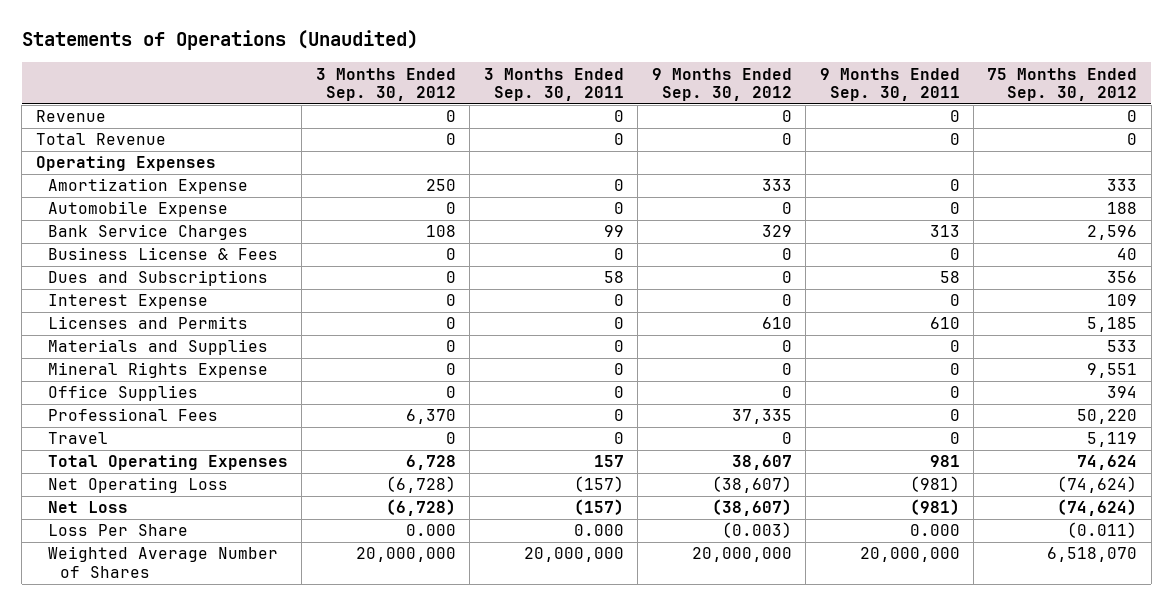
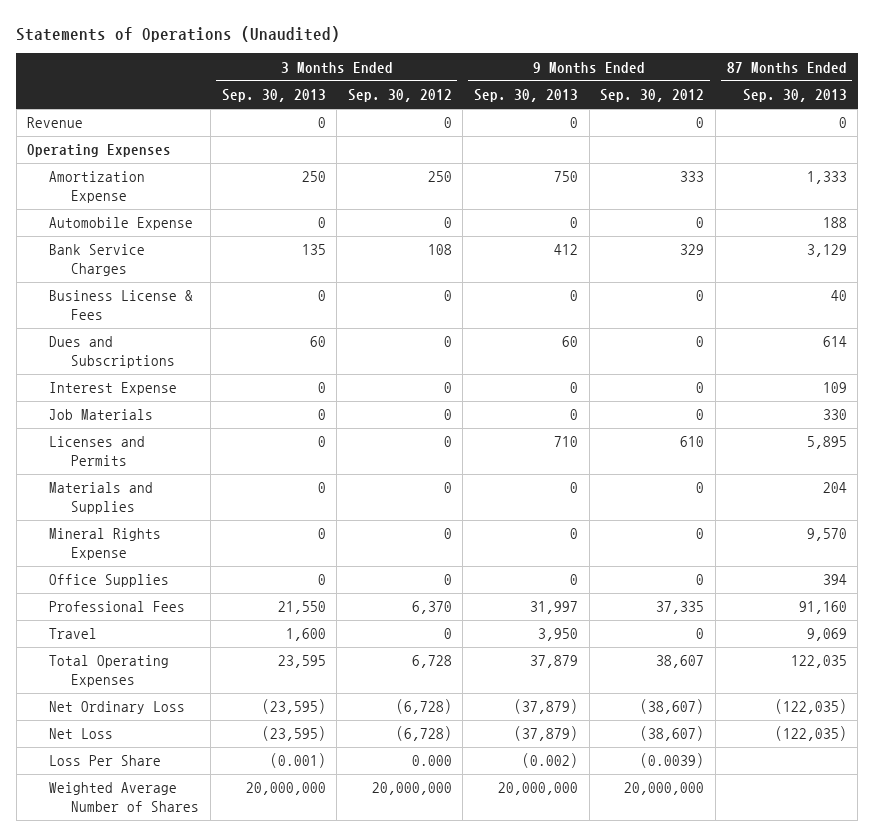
- | 3 Months Ended Sep. 30, 2012 | 3 Months Ended Sep. 30, 2011 | 9 Months Ended Sep. 30, 2012 | 9 Months Ended Sep. 30, 2011 | 75 Months Ended Sep. 30, 2012
+ | 3 Months Ended Sep. 30, 2013 | 3 Months Ended Sep. 30, 2012 | 9 Months Ended Sep. 30, 2013 | 9 Months Ended Sep. 30, 2012 | 87 Months Ended Sep. 30, 2013
- Total Revenue | 0 | 0 | 0 | 0 | 0
+ Job Materials | 0 | 0 | 0 | 0 | 330
- Net Operating Loss | (6,728) | (157) | (38,607) | (981) | (74,624)
+ Net Ordinary Loss | (23,595) | (6,728) | (37,879) | (38,607) | (122,035)
- Loss Per Share | 0.000 | 0.000 | (0.003) | 0.000 | (0.011)
+ Loss Per Share | (0.001) | 0.000 | (0.002) | (0.0039) |

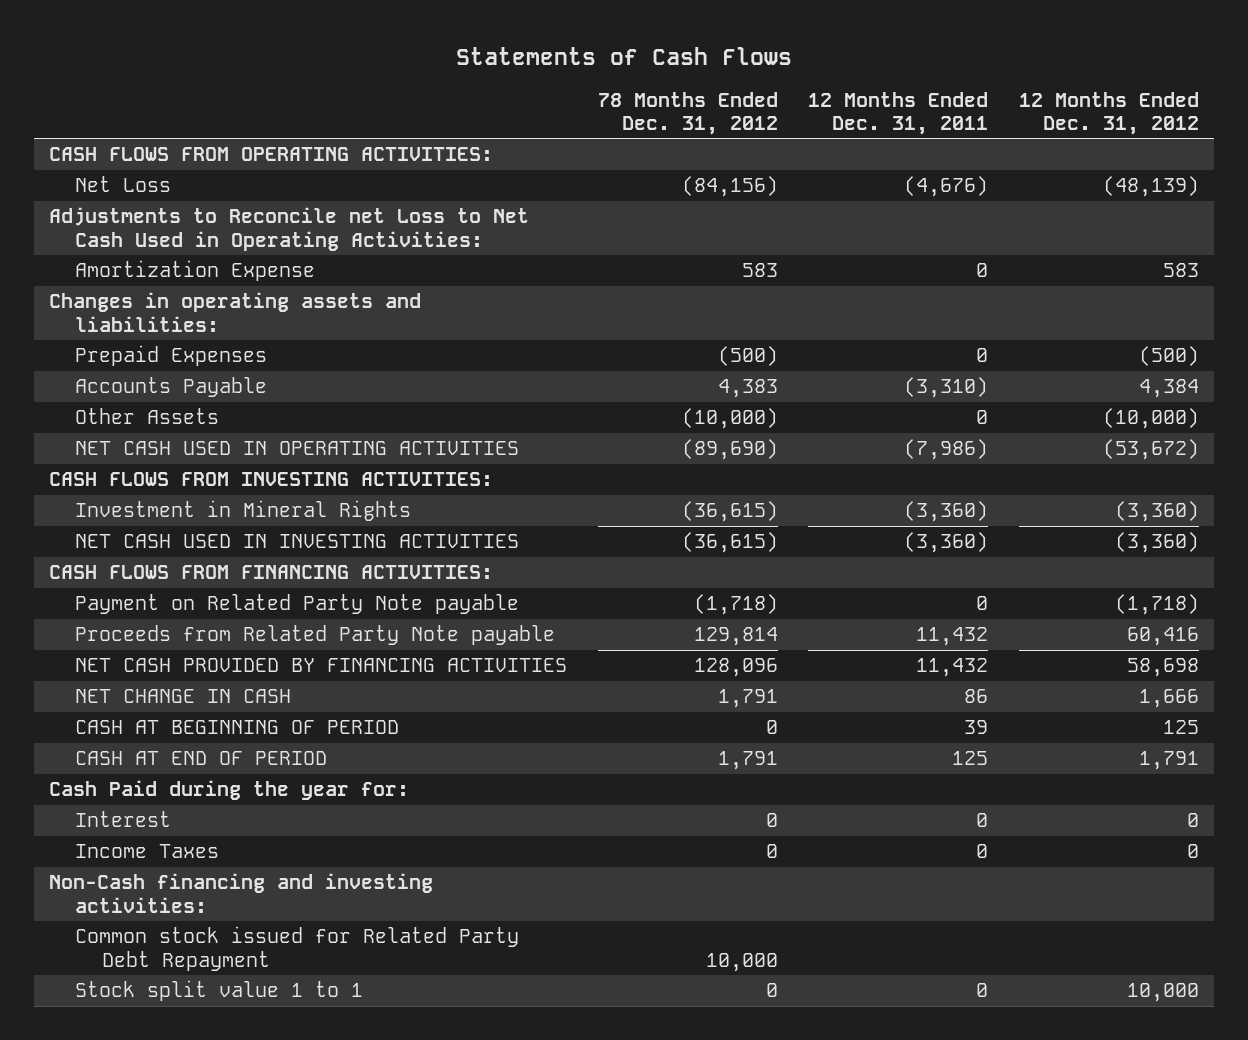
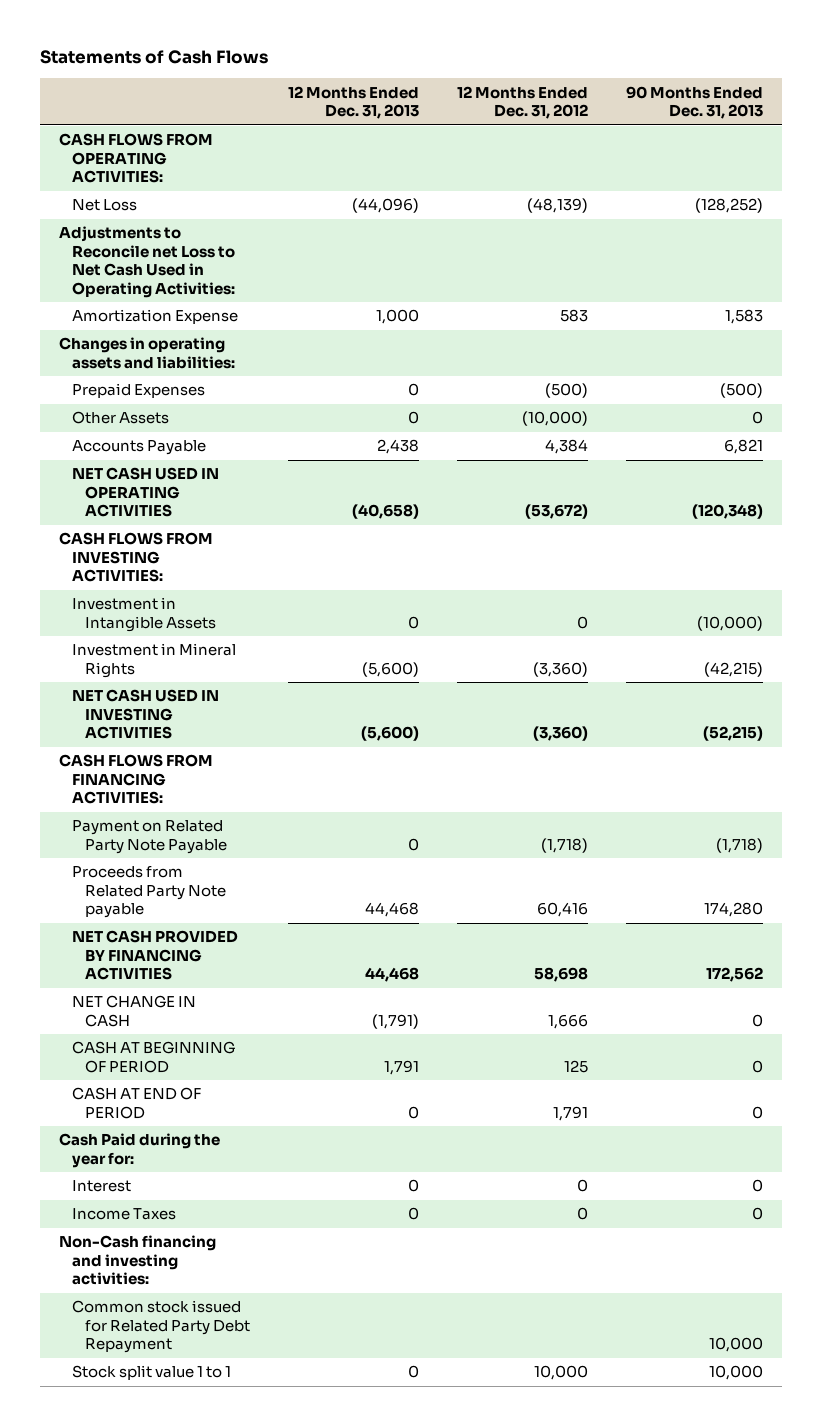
- | 78 Months Ended Dec. 31, 2012 | 12 Months Ended Dec. 31, 2011 | 12 Months Ended Dec. 31, 2012
+ | 12 Months Ended Dec. 31, 2013 | 12 Months Ended Dec. 31, 2012 | 90 Months Ended Dec. 31, 2013
moved down: Accounts Payable | 2,438 | 4,384 | 6,821
+ Investment in Intangible Assets | 0 | 0 | (10,000)
- Payment on Related Party Note payable | (1,718) | 0 | (1,718)
+ Payment on Related Party Note Payable | 0 | (1,718) | (1,718)

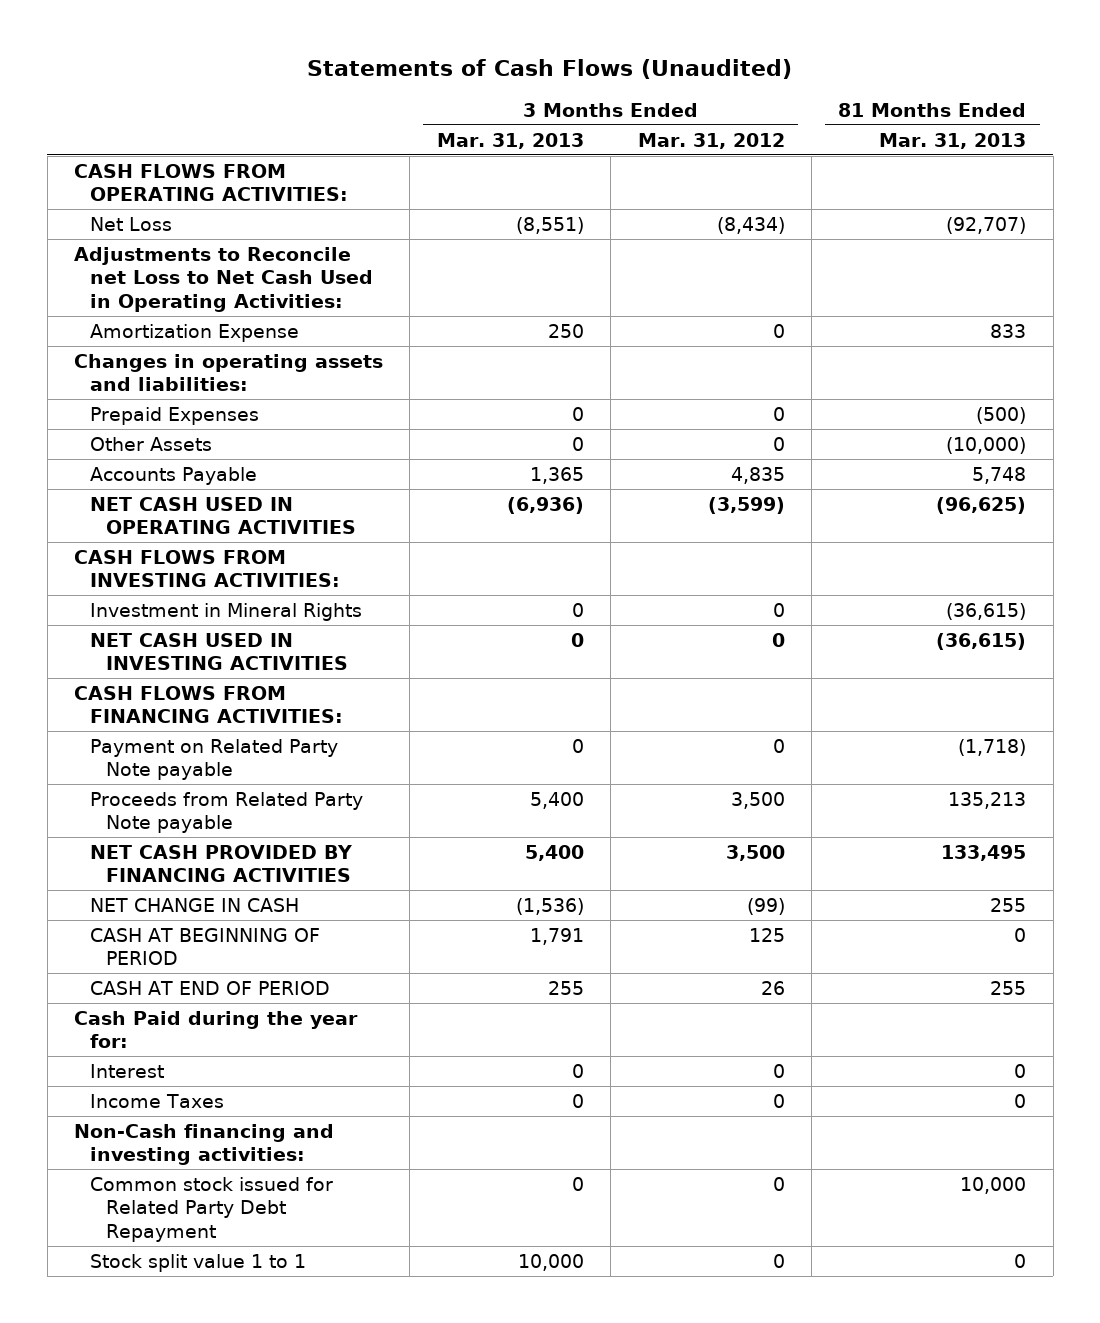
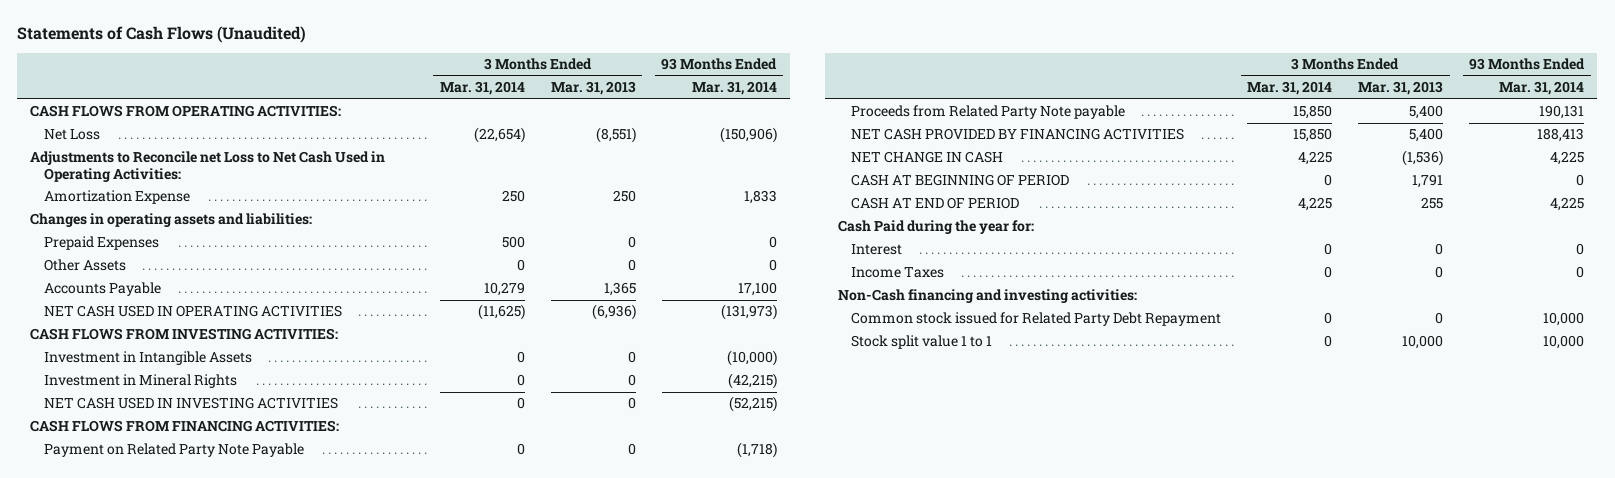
- | 3 Months Ended Mar. 31, 2013 | 3 Months Ended Mar. 31, 2012 | 81 Months Ended Mar. 31, 2013
+ | 3 Months Ended Mar. 31, 2014 | 3 Months Ended Mar. 31, 2013 | 93 Months Ended Mar. 31, 2014
+ Investment in Intangible Assets | 0 | 0 | (10,000)
- Payment on Related Party Note payable | 0 | 0 | (1,718)
+ Payment on Related Party Note Payable | 0 | 0 | (1,718)

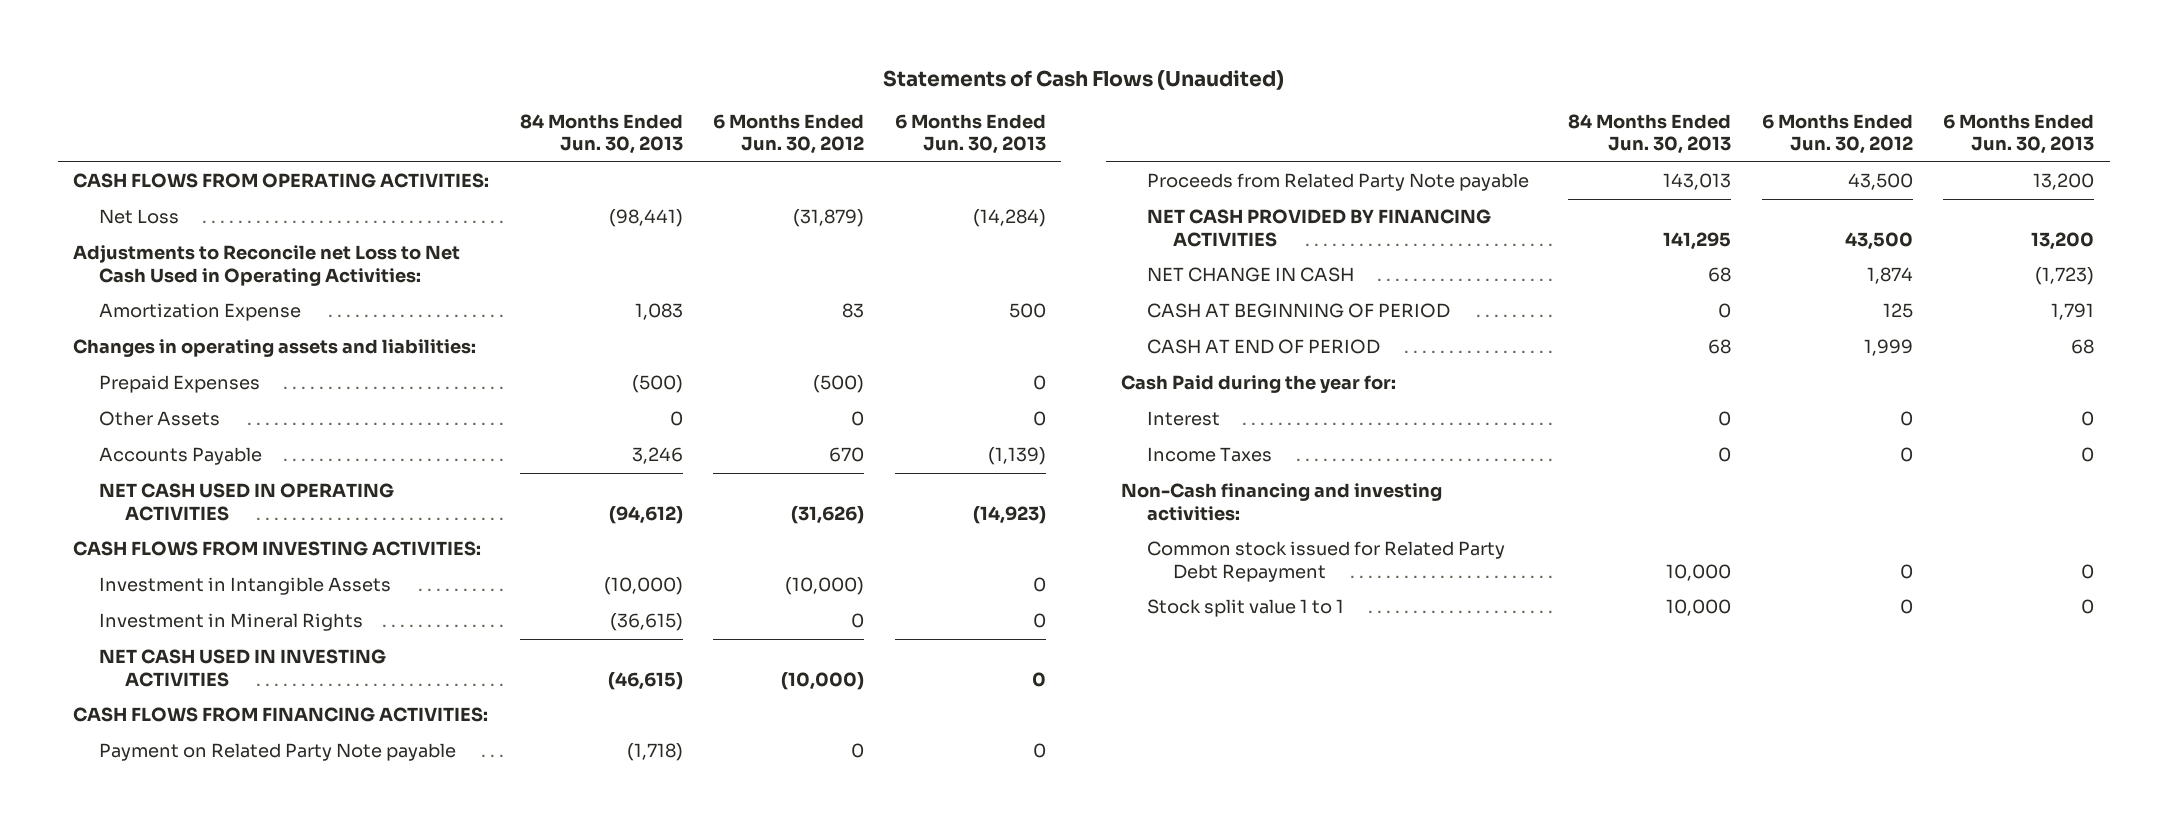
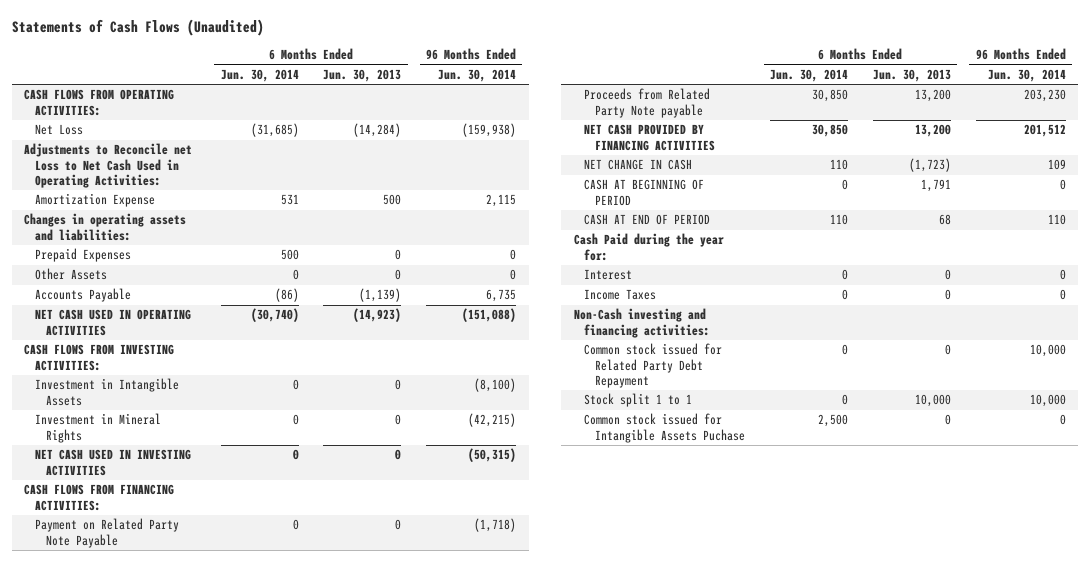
- | 84 Months Ended Jun. 30, 2013 | 6 Months Ended Jun. 30, 2012 | 6 Months Ended Jun. 30, 2013
+ | 6 Months Ended Jun. 30, 2014 | 6 Months Ended Jun. 30, 2013 | 96 Months Ended Jun. 30, 2014
- Payment on Related Party Note payable | (1,718) | 0 | 0
+ Payment on Related Party Note Payable | 0 | 0 | (1,718)
- Non-Cash financing and investing activities:
+ Non-Cash investing and financing activities:
- Stock split value 1 to 1 | 10,000 | 0 | 0
+ Stock split 1 to 1 | 0 | 10,000 | 10,000
+ Common stock issued for Intangible Assets Puchase | 2,500 | 0 | 0

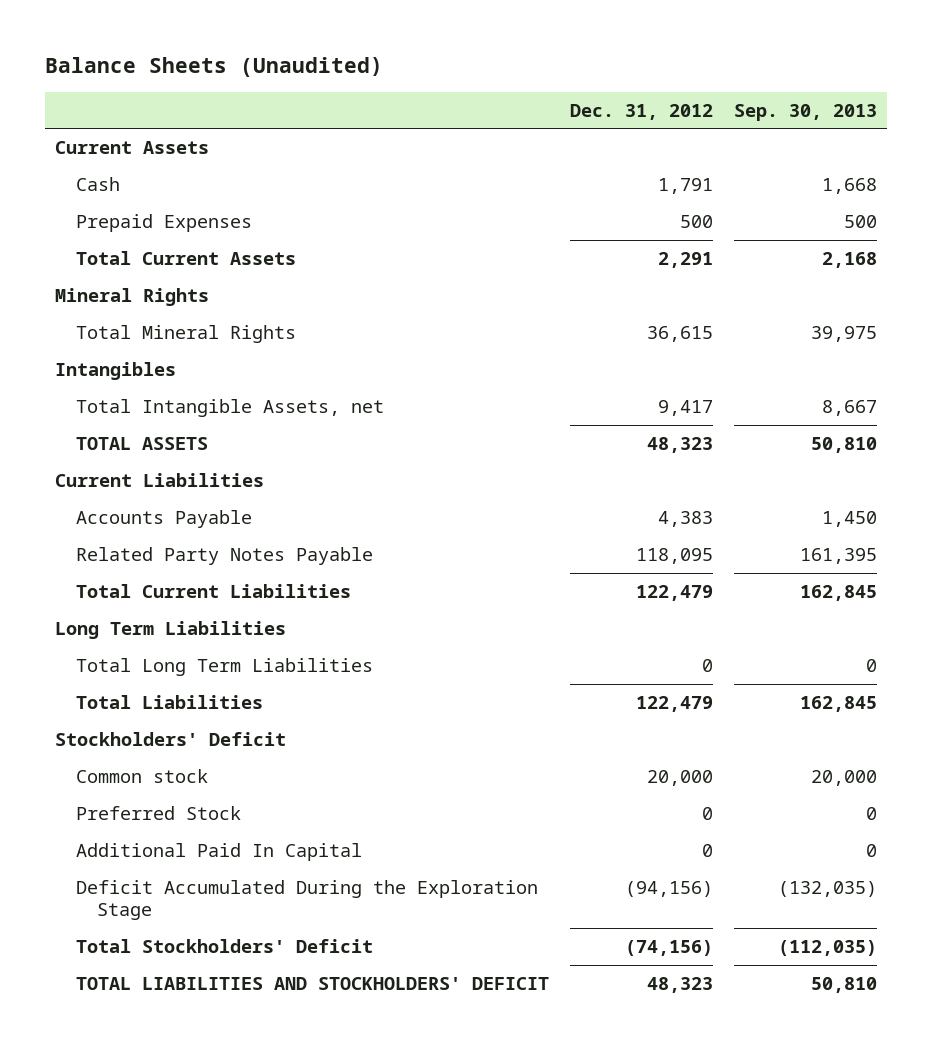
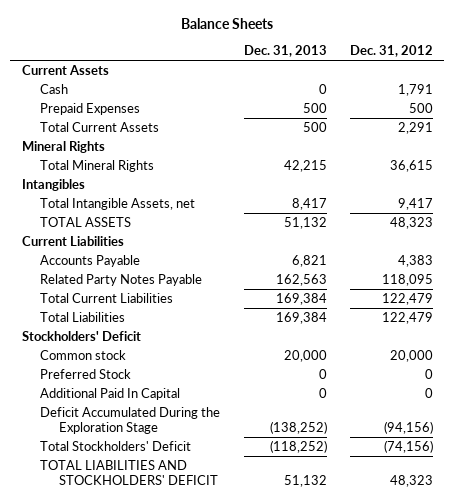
- Balance Sheets (Unaudited)
+ Balance Sheets
- | Dec. 31, 2012 | Sep. 30, 2013
+ | Dec. 31, 2013 | Dec. 31, 2012
- Long Term Liabilities
- Total Long Term Liabilities | 0 | 0

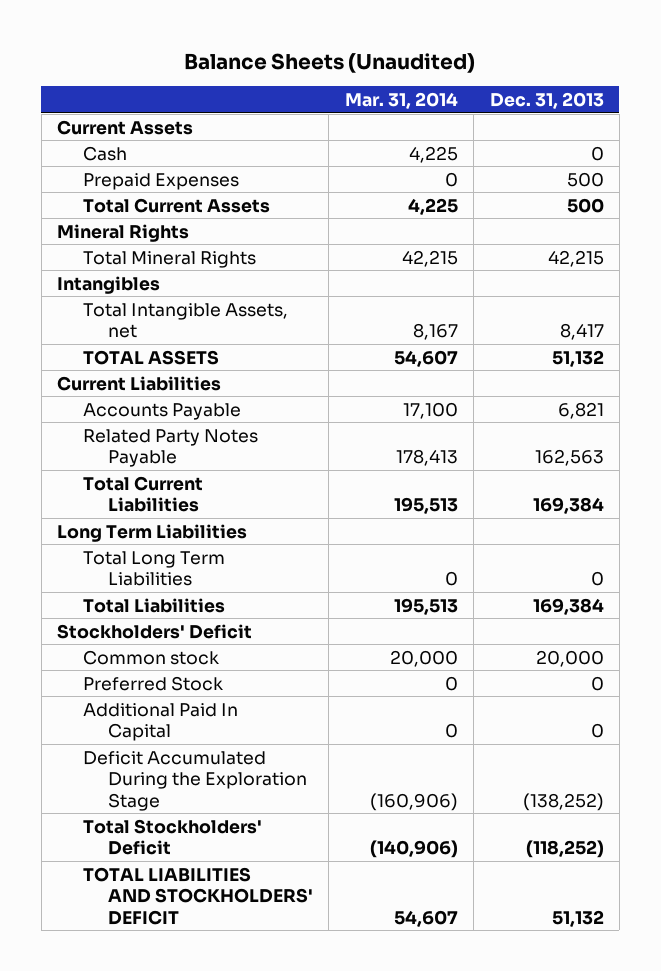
- Balance Sheets
+ Balance Sheets (Unaudited)
- | Dec. 31, 2013 | Dec. 31, 2012
+ | Mar. 31, 2014 | Dec. 31, 2013
+ Long Term Liabilities
+ Total Long Term Liabilities | 0 | 0

